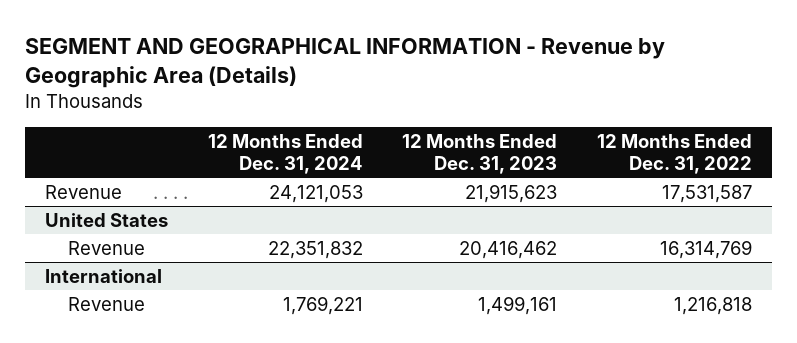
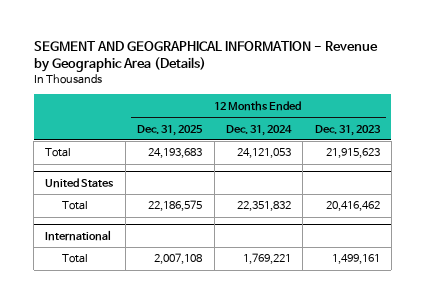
- | 12 Months Ended Dec. 31, 2024 | 12 Months Ended Dec. 31, 2023 | 12 Months Ended Dec. 31, 2022
+ | 12 Months Ended Dec. 31, 2025 | 12 Months Ended Dec. 31, 2024 | 12 Months Ended Dec. 31, 2023
- Revenue | 24,121,053 | 21,915,623 | 17,531,587
+ Total | 24,193,683 | 24,121,053 | 21,915,623
@ United States
- Revenue | 22,351,832 | 20,416,462 | 16,314,769
+ Total | 22,186,575 | 22,351,832 | 20,416,462
@ International
- Revenue | 1,769,221 | 1,499,161 | 1,216,818
+ Total | 2,007,108 | 1,769,221 | 1,499,161

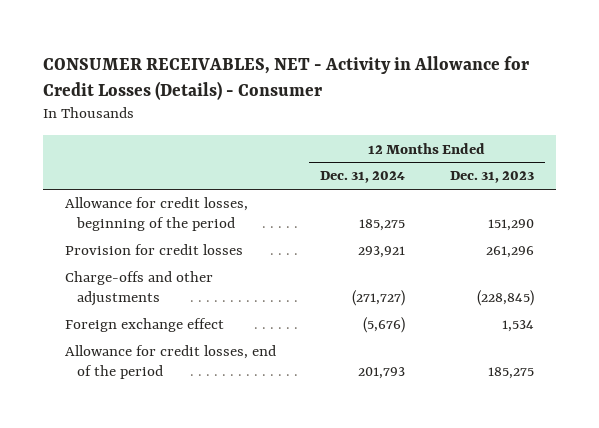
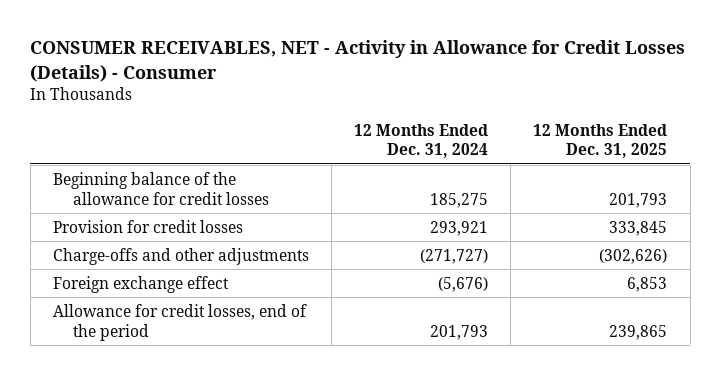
- | 12 Months Ended Dec. 31, 2024 | 12 Months Ended Dec. 31, 2023
+ | 12 Months Ended Dec. 31, 2024 | 12 Months Ended Dec. 31, 2025
- Allowance for credit losses, beginning of the period | 185,275 | 151,290
+ Beginning balance of the allowance for credit losses | 185,275 | 201,793

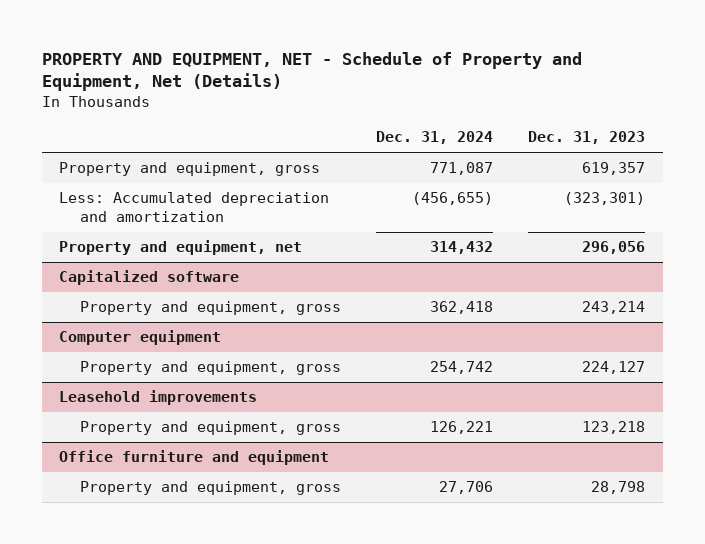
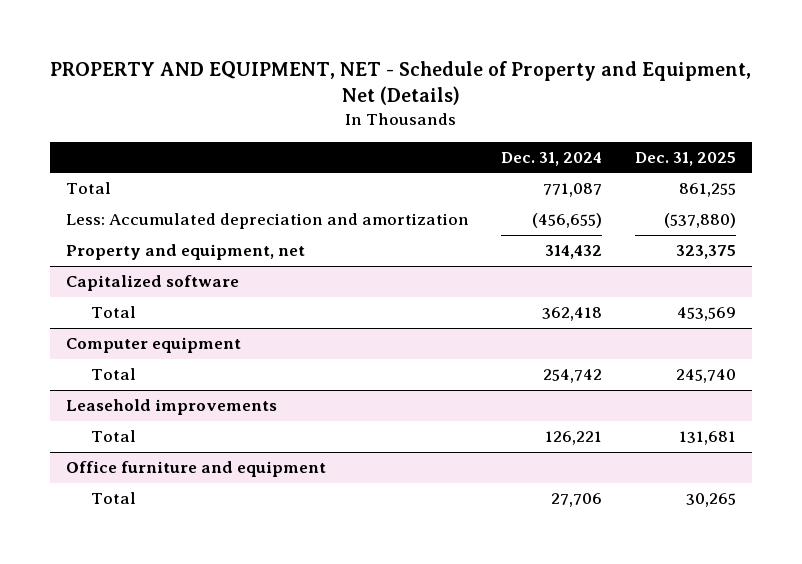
- | Dec. 31, 2024 | Dec. 31, 2023
+ | Dec. 31, 2024 | Dec. 31, 2025
- Property and equipment, gross | 771,087 | 619,357
+ Total | 771,087 | 861,255
@ Capitalized software
- Property and equipment, gross | 362,418 | 243,214
+ Total | 362,418 | 453,569
@ Computer equipment
- Property and equipment, gross | 254,742 | 224,127
+ Total | 254,742 | 245,740
@ Leasehold improvements
- Property and equipment, gross | 126,221 | 123,218
+ Total | 126,221 | 131,681
@ Office furniture and equipment
- Property and equipment, gross | 27,706 | 28,798
+ Total | 27,706 | 30,265

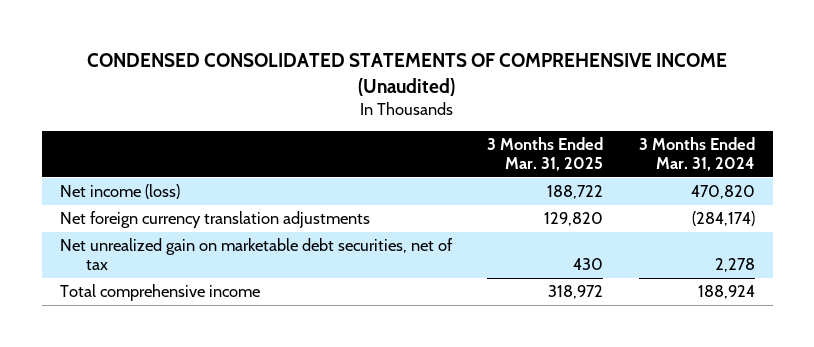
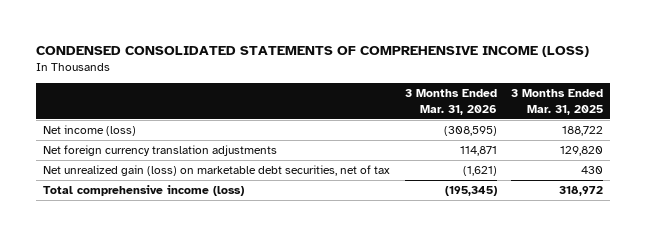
- CONDENSED CONSOLIDATED STATEMENTS OF COMPREHENSIVE INCOME (Unaudited)
+ CONDENSED CONSOLIDATED STATEMENTS OF COMPREHENSIVE INCOME (LOSS)
- | 3 Months Ended Mar. 31, 2025 | 3 Months Ended Mar. 31, 2024
+ | 3 Months Ended Mar. 31, 2026 | 3 Months Ended Mar. 31, 2025
- Net unrealized gain on marketable debt securities, net of tax | 430 | 2,278
- Total comprehensive income | 318,972 | 188,924
+ Net unrealized gain (loss) on marketable debt securities, net of tax | (1,621) | 430
+ Total comprehensive income (loss) | (195,345) | 318,972

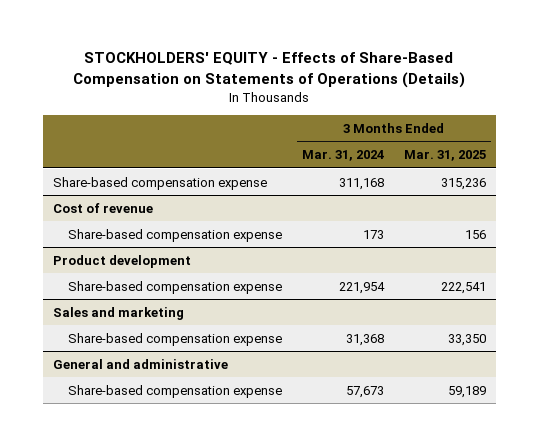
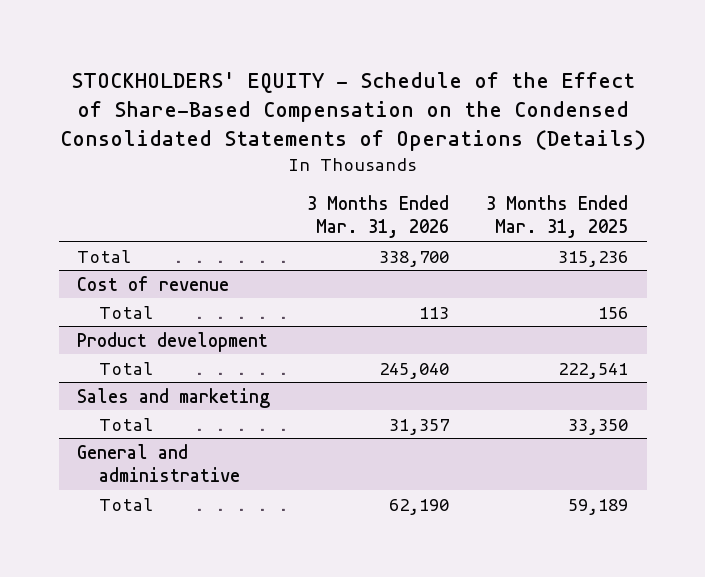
- STOCKHOLDERS' EQUITY - Effects of Share-Based Compensation on Statements of Operations (Details)
+ STOCKHOLDERS' EQUITY - Schedule of the Effect of Share-Based Compensation on the Condensed Consolidated Statements of Operations (Details)
- | 3 Months Ended Mar. 31, 2024 | 3 Months Ended Mar. 31, 2025
+ | 3 Months Ended Mar. 31, 2026 | 3 Months Ended Mar. 31, 2025
- Share-based compensation expense | 311,168 | 315,236
+ Total | 338,700 | 315,236
@ Cost of revenue
- Share-based compensation expense | 173 | 156
+ Total | 113 | 156
@ Product development
- Share-based compensation expense | 221,954 | 222,541
+ Total | 245,040 | 222,541
@ Sales and marketing
- Share-based compensation expense | 31,368 | 33,350
+ Total | 31,357 | 33,350
@ General and administrative
- Share-based compensation expense | 57,673 | 59,189
+ Total | 62,190 | 59,189

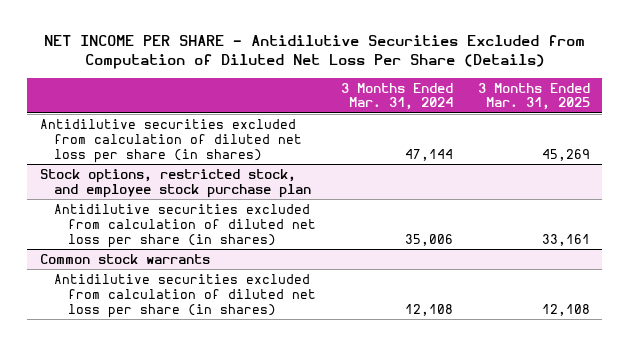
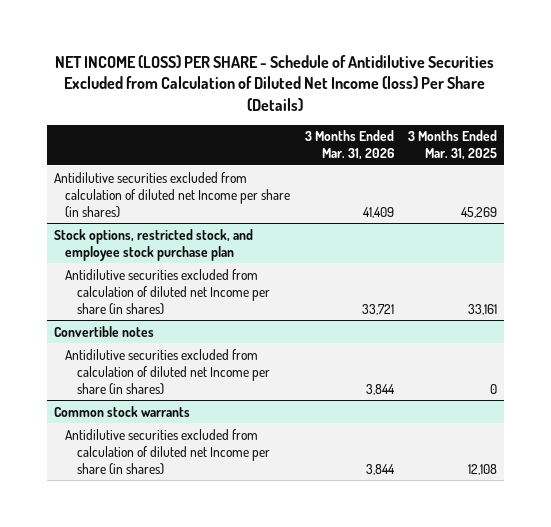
- NET INCOME PER SHARE - Antidilutive Securities Excluded from Computation of Diluted Net Loss Per Share (Details)
+ NET INCOME (LOSS) PER SHARE - Schedule of Antidilutive Securities Excluded from Calculation of Diluted Net Income (loss) Per Share (Details)
- | 3 Months Ended Mar. 31, 2024 | 3 Months Ended Mar. 31, 2025
+ | 3 Months Ended Mar. 31, 2026 | 3 Months Ended Mar. 31, 2025
- Antidilutive securities excluded from calculation of diluted net loss per share (in shares) | 47,144 | 45,269
+ Antidilutive securities excluded from calculation of diluted net Income per share (in shares) | 41,409 | 45,269
@ Stock options, restricted stock, and employee stock purchase plan
- Antidilutive securities excluded from calculation of diluted net loss per share (in shares) | 35,006 | 33,161
+ Antidilutive securities excluded from calculation of diluted net Income per share (in shares) | 33,721 | 33,161
+ Convertible notes
+ Antidilutive securities excluded from calculation of diluted net Income per share (in shares) | 3,844 | 0
@ Common stock warrants
- Antidilutive securities excluded from calculation of diluted net loss per share (in shares) | 12,108 | 12,108
+ Antidilutive securities excluded from calculation of diluted net Income per share (in shares) | 3,844 | 12,108

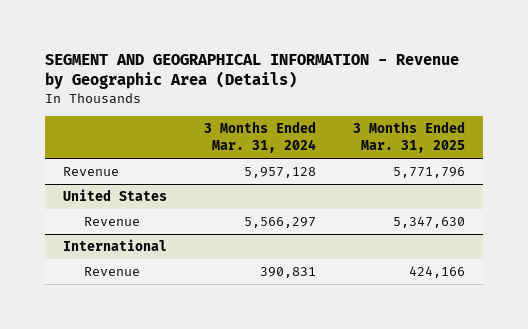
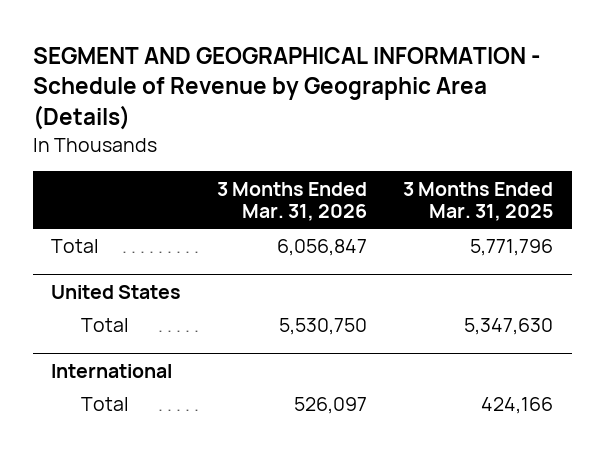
- SEGMENT AND GEOGRAPHICAL INFORMATION - Revenue by Geographic Area (Details)
+ SEGMENT AND GEOGRAPHICAL INFORMATION - Schedule of Revenue by Geographic Area (Details)
- | 3 Months Ended Mar. 31, 2024 | 3 Months Ended Mar. 31, 2025
+ | 3 Months Ended Mar. 31, 2026 | 3 Months Ended Mar. 31, 2025
- Revenue | 5,957,128 | 5,771,796
+ Total | 6,056,847 | 5,771,796
@ United States
- Revenue | 5,566,297 | 5,347,630
+ Total | 5,530,750 | 5,347,630
@ International
- Revenue | 390,831 | 424,166
+ Total | 526,097 | 424,166

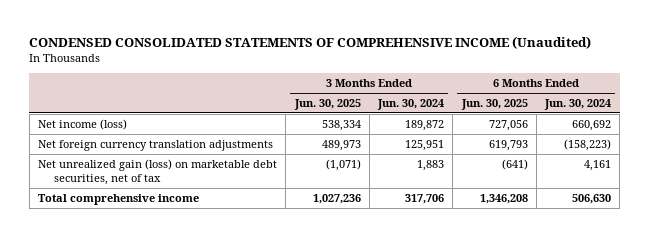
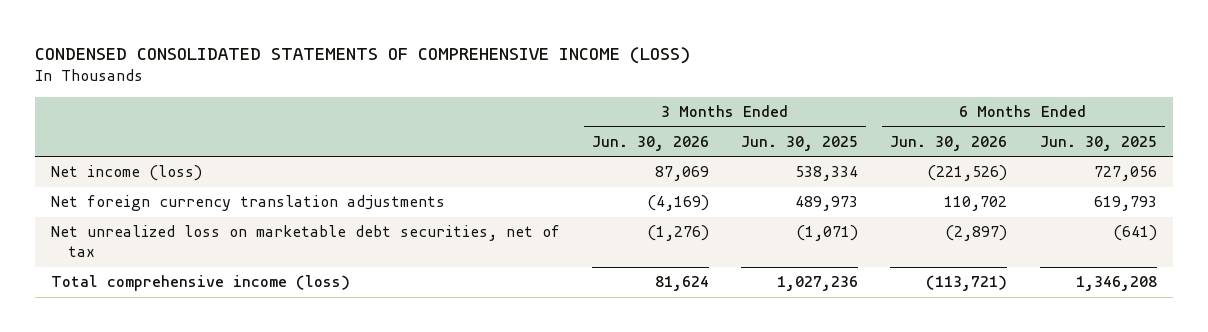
- CONDENSED CONSOLIDATED STATEMENTS OF COMPREHENSIVE INCOME (Unaudited)
+ CONDENSED CONSOLIDATED STATEMENTS OF COMPREHENSIVE INCOME (LOSS)
- | 3 Months Ended Jun. 30, 2025 | 3 Months Ended Jun. 30, 2024 | 6 Months Ended Jun. 30, 2025 | 6 Months Ended Jun. 30, 2024
+ | 3 Months Ended Jun. 30, 2026 | 3 Months Ended Jun. 30, 2025 | 6 Months Ended Jun. 30, 2026 | 6 Months Ended Jun. 30, 2025
- Net unrealized gain (loss) on marketable debt securities, net of tax | (1,071) | 1,883 | (641) | 4,161
- Total comprehensive income | 1,027,236 | 317,706 | 1,346,208 | 506,630
+ Net unrealized loss on marketable debt securities, net of tax | (1,276) | (1,071) | (2,897) | (641)
+ Total comprehensive income (loss) | 81,624 | 1,027,236 | (113,721) | 1,346,208

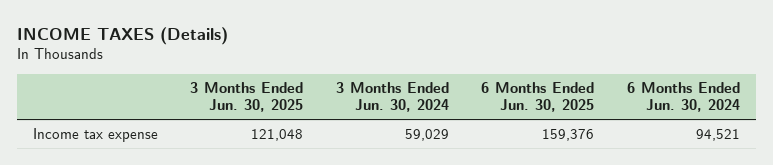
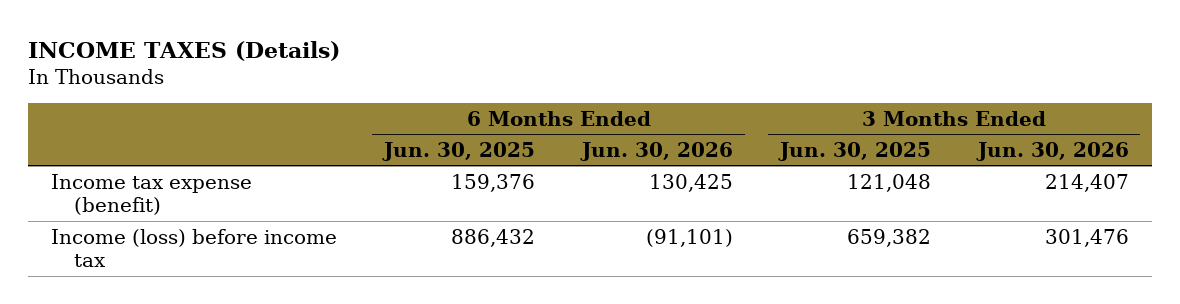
- | 3 Months Ended Jun. 30, 2025 | 3 Months Ended Jun. 30, 2024 | 6 Months Ended Jun. 30, 2025 | 6 Months Ended Jun. 30, 2024
+ | 6 Months Ended Jun. 30, 2025 | 6 Months Ended Jun. 30, 2026 | 3 Months Ended Jun. 30, 2025 | 3 Months Ended Jun. 30, 2026
- Income tax expense | 121,048 | 59,029 | 159,376 | 94,521
+ Income tax expense (benefit) | 159,376 | 130,425 | 121,048 | 214,407
+ Income (loss) before income tax | 886,432 | (91,101) | 659,382 | 301,476

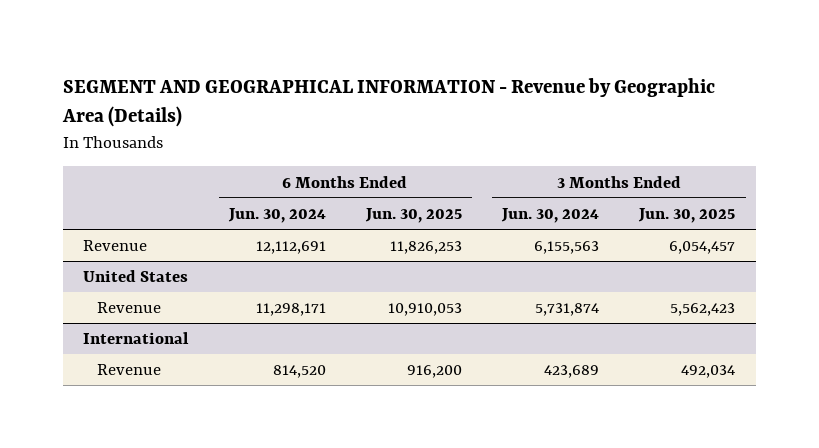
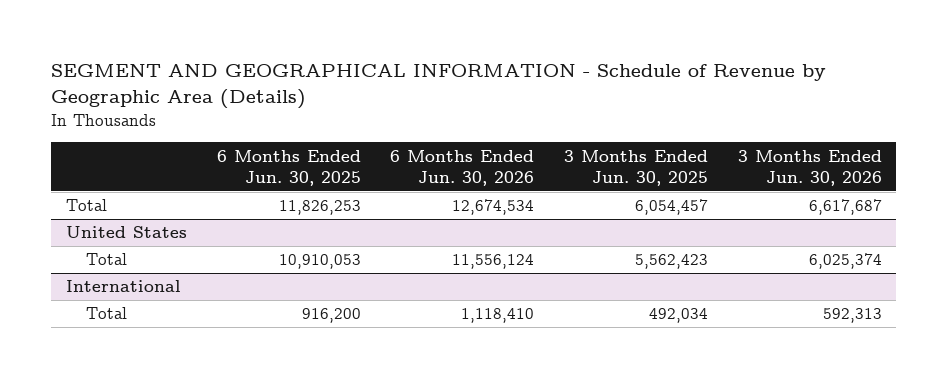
- SEGMENT AND GEOGRAPHICAL INFORMATION - Revenue by Geographic Area (Details)
+ SEGMENT AND GEOGRAPHICAL INFORMATION - Schedule of Revenue by Geographic Area (Details)
- | 6 Months Ended Jun. 30, 2024 | 6 Months Ended Jun. 30, 2025 | 3 Months Ended Jun. 30, 2024 | 3 Months Ended Jun. 30, 2025
+ | 6 Months Ended Jun. 30, 2025 | 6 Months Ended Jun. 30, 2026 | 3 Months Ended Jun. 30, 2025 | 3 Months Ended Jun. 30, 2026
- Revenue | 12,112,691 | 11,826,253 | 6,155,563 | 6,054,457
+ Total | 11,826,253 | 12,674,534 | 6,054,457 | 6,617,687
@ United States
- Revenue | 11,298,171 | 10,910,053 | 5,731,874 | 5,562,423
+ Total | 10,910,053 | 11,556,124 | 5,562,423 | 6,025,374
@ International
- Revenue | 814,520 | 916,200 | 423,689 | 492,034
+ Total | 916,200 | 1,118,410 | 492,034 | 592,313

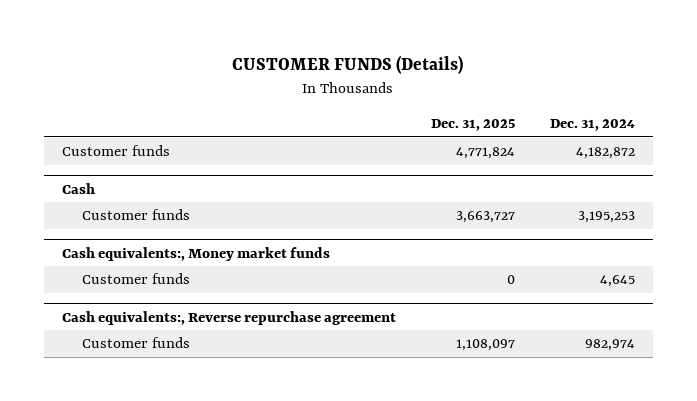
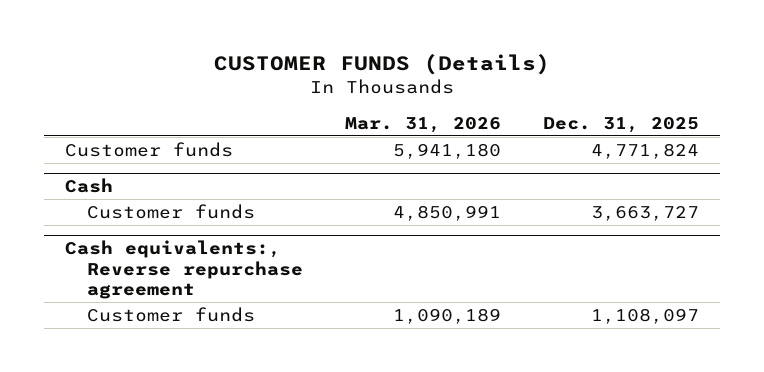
- | Dec. 31, 2025 | Dec. 31, 2024
+ | Mar. 31, 2026 | Dec. 31, 2025
- Cash equivalents:, Money market funds
- Customer funds | 0 | 4,645

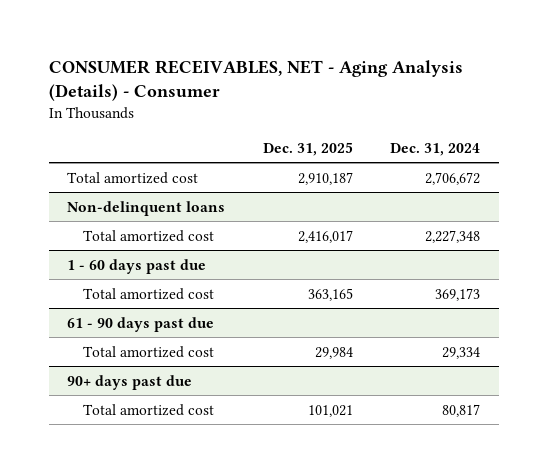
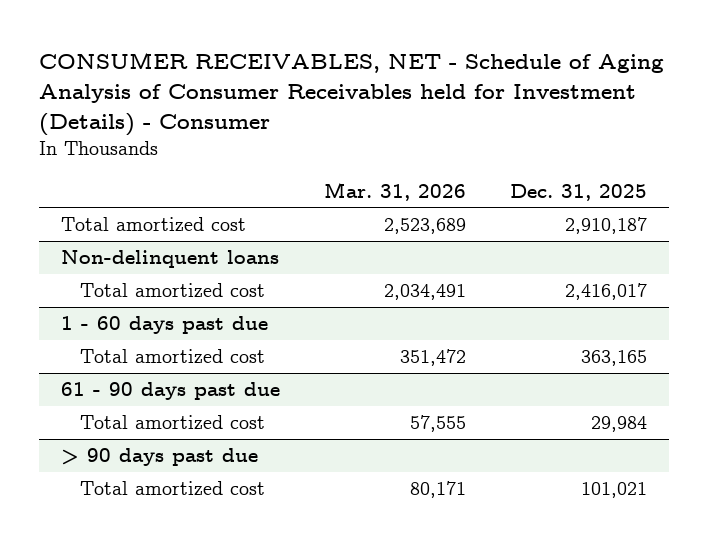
- CONSUMER RECEIVABLES, NET - Aging Analysis (Details) - Consumer
+ CONSUMER RECEIVABLES, NET - Schedule of Aging Analysis of Consumer Receivables held for Investment (Details) - Consumer
- | Dec. 31, 2025 | Dec. 31, 2024
+ | Mar. 31, 2026 | Dec. 31, 2025
- 90+ days past due
+ > 90 days past due

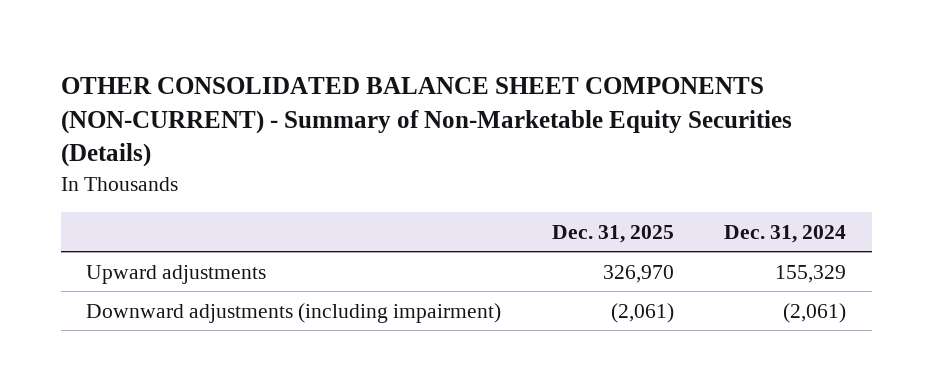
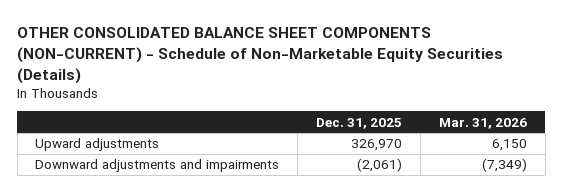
- OTHER CONSOLIDATED BALANCE SHEET COMPONENTS (NON-CURRENT) - Summary of Non-Marketable Equity Securities (Details)
+ OTHER CONSOLIDATED BALANCE SHEET COMPONENTS (NON-CURRENT) - Schedule of Non-Marketable Equity Securities (Details)
- | Dec. 31, 2025 | Dec. 31, 2024
+ | Dec. 31, 2025 | Mar. 31, 2026
- Downward adjustments (including impairment) | (2,061) | (2,061)
+ Downward adjustments and impairments | (2,061) | (7,349)

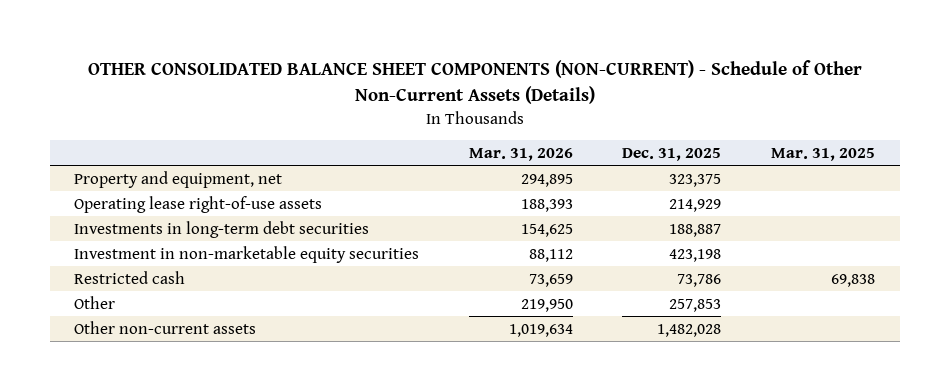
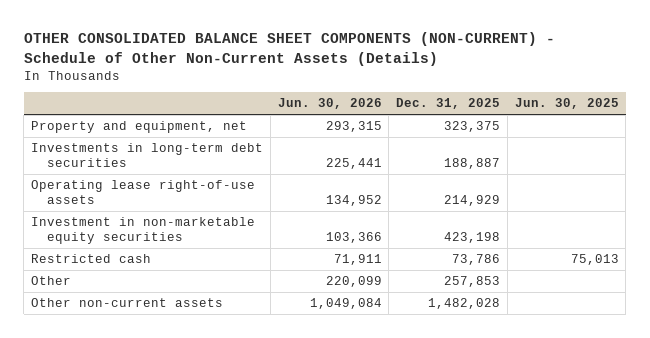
- | Mar. 31, 2026 | Dec. 31, 2025 | Mar. 31, 2025
+ | Jun. 30, 2026 | Dec. 31, 2025 | Jun. 30, 2025
moved down: Operating lease right-of-use assets | 134,952 | 214,929 |

